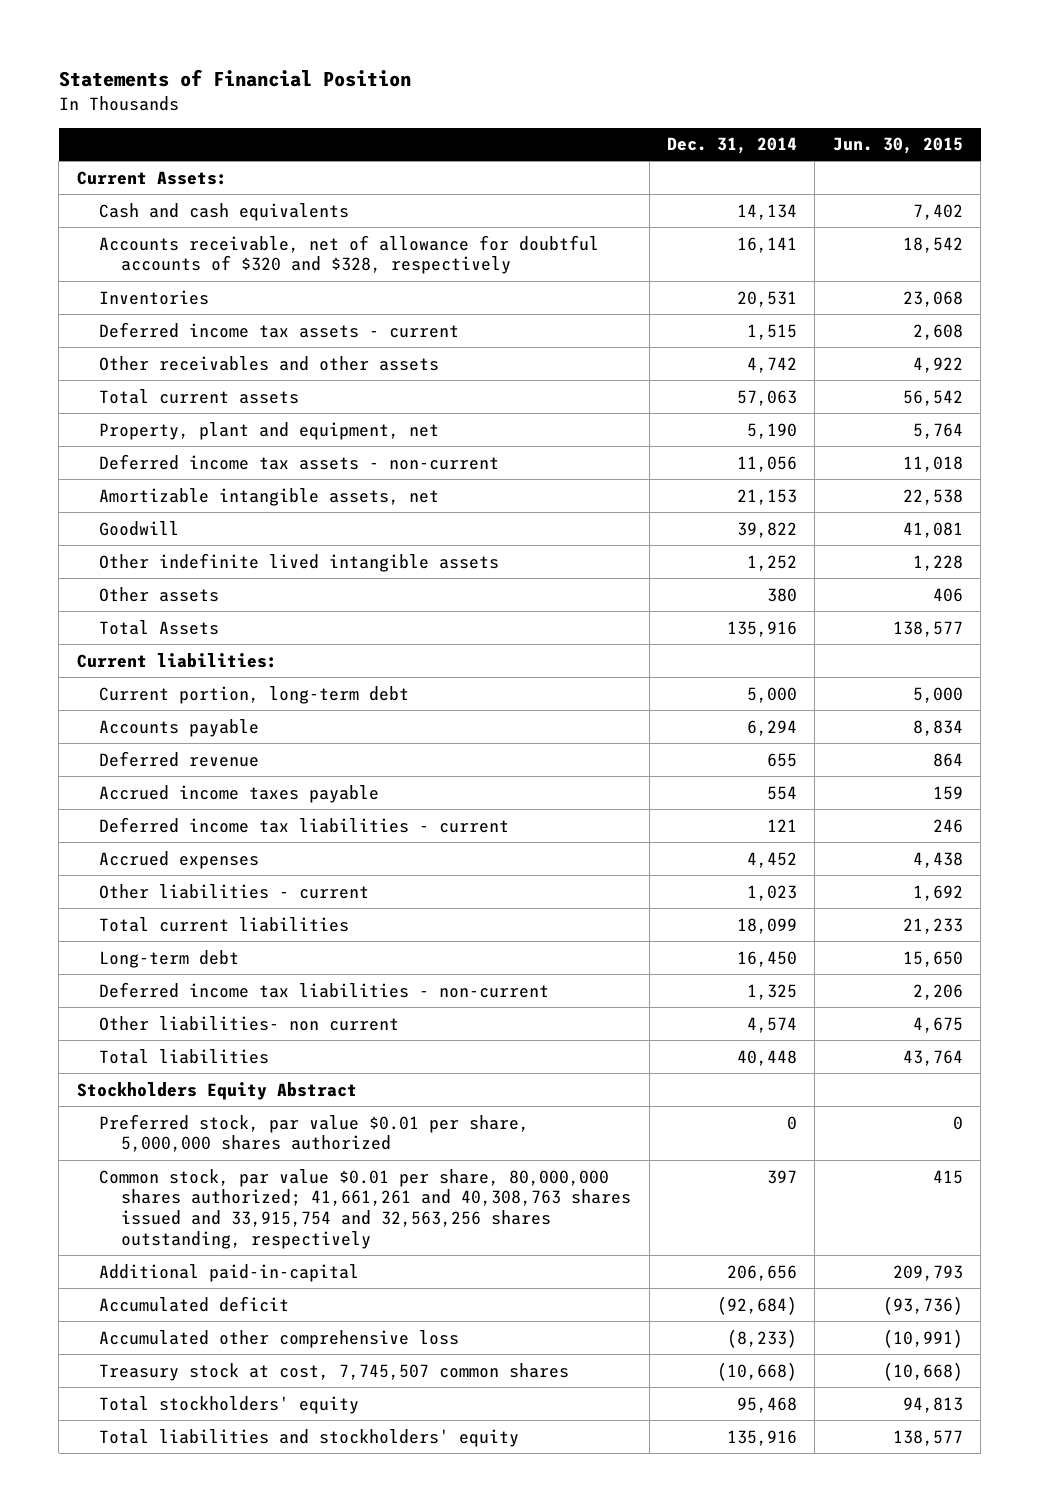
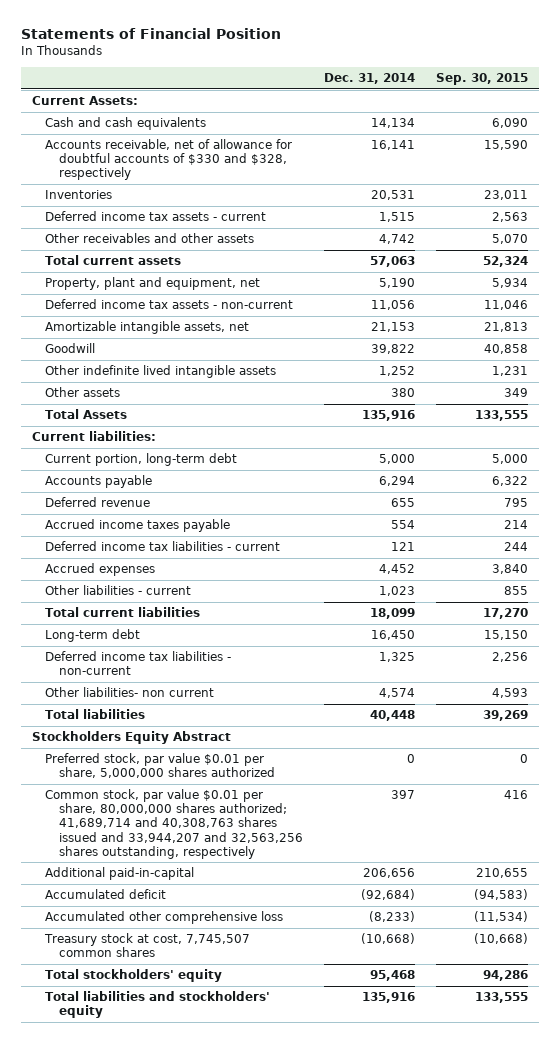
- | Dec. 31, 2014 | Jun. 30, 2015
+ | Dec. 31, 2014 | Sep. 30, 2015
- Accounts receivable, net of allowance for doubtful accounts of $320 and $328, respectively | 16,141 | 18,542
+ Accounts receivable, net of allowance for doubtful accounts of $330 and $328, respectively | 16,141 | 15,590
- Common stock, par value $0.01 per share, 80,000,000 shares authorized; 41,661,261 and 40,308,763 shares issued and 33,915,754 and 32,563,256 shares outstanding, respectively | 397 | 415
+ Common stock, par value $0.01 per share, 80,000,000 shares authorized; 41,689,714 and 40,308,763 shares issued and 33,944,207 and 32,563,256 shares outstanding, respectively | 397 | 416

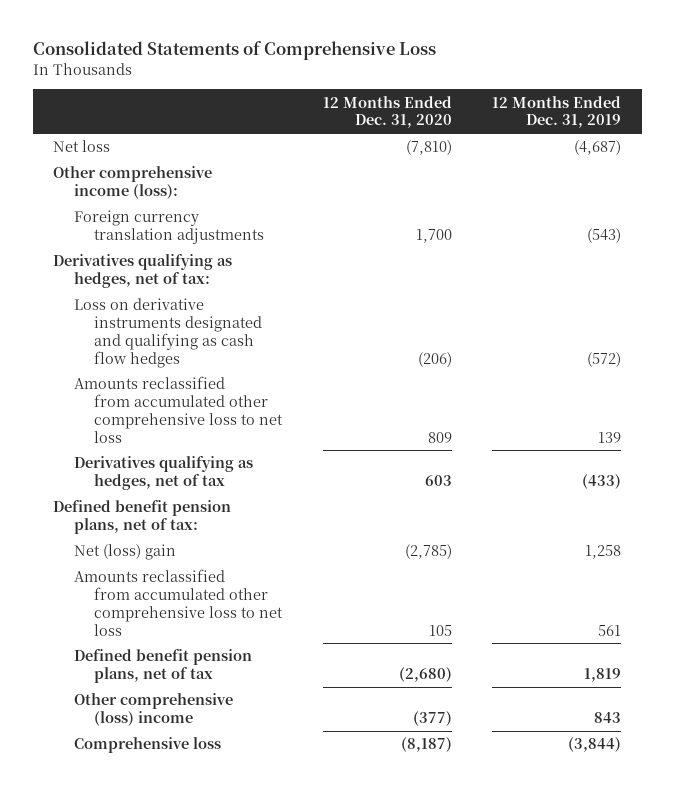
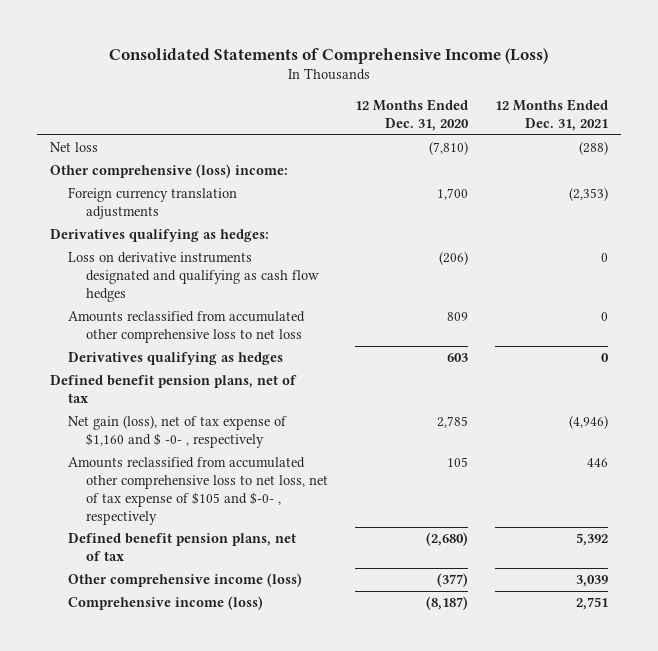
- Consolidated Statements of Comprehensive Loss
+ Consolidated Statements of Comprehensive Income (Loss)
- | 12 Months Ended Dec. 31, 2020 | 12 Months Ended Dec. 31, 2019
+ | 12 Months Ended Dec. 31, 2020 | 12 Months Ended Dec. 31, 2021
- Other comprehensive income (loss):
+ Other comprehensive (loss) income:
- Derivatives qualifying as hedges, net of tax:
+ Derivatives qualifying as hedges:
- Derivatives qualifying as hedges, net of tax | 603 | (433)
- Defined benefit pension plans, net of tax:
- Net (loss) gain | (2,785) | 1,258
- Amounts reclassified from accumulated other comprehensive loss to net loss | 105 | 561
+ Derivatives qualifying as hedges | 603 | 0
+ Defined benefit pension plans, net of tax
+ Net gain (loss), net of tax expense of $1,160 and $ -0- , respectively | 2,785 | (4,946)
+ Amounts reclassified from accumulated other comprehensive loss to net loss, net of tax expense of $105 and $-0- , respectively | 105 | 446
- Other comprehensive (loss) income | (377) | 843
- Comprehensive loss | (8,187) | (3,844)
+ Other comprehensive income (loss) | (377) | 3,039
+ Comprehensive income (loss) | (8,187) | 2,751

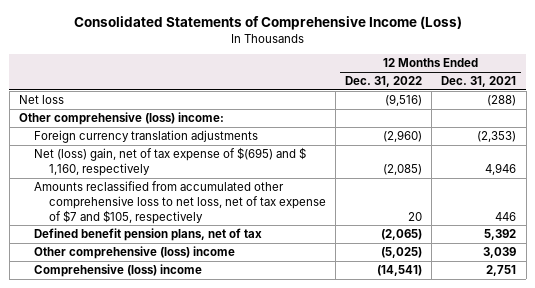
- | 12 Months Ended Dec. 31, 2020 | 12 Months Ended Dec. 31, 2021
+ | 12 Months Ended Dec. 31, 2022 | 12 Months Ended Dec. 31, 2021
- Derivatives qualifying as hedges:
- Loss on derivative instruments designated and qualifying as cash flow hedges | (206) | 0
- Amounts reclassified from accumulated other comprehensive loss to net loss | 809 | 0
- Derivatives qualifying as hedges | 603 | 0
- Defined benefit pension plans, net of tax
- Net gain (loss), net of tax expense of $1,160 and $ -0- , respectively | 2,785 | (4,946)
- Amounts reclassified from accumulated other comprehensive loss to net loss, net of tax expense of $105 and $-0- , respectively | 105 | 446
+ Net (loss) gain, net of tax expense of $(695) and $ 1,160, respectively | (2,085) | 4,946
+ Amounts reclassified from accumulated other comprehensive loss to net loss, net of tax expense of $7 and $105, respectively | 20 | 446
- Other comprehensive income (loss) | (377) | 3,039
- Comprehensive income (loss) | (8,187) | 2,751
+ Other comprehensive (loss) income | (5,025) | 3,039
+ Comprehensive (loss) income | (14,541) | 2,751

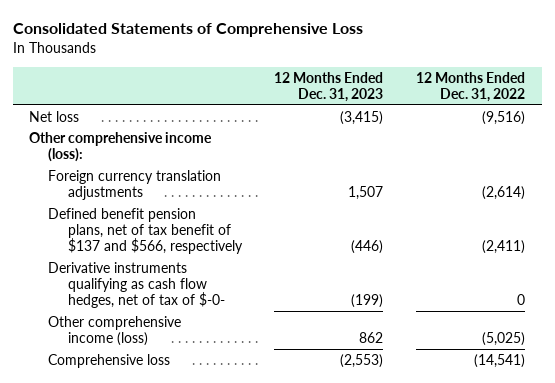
- Consolidated Statements of Comprehensive Income (Loss)
+ Consolidated Statements of Comprehensive Loss
- | 12 Months Ended Dec. 31, 2022 | 12 Months Ended Dec. 31, 2021
+ | 12 Months Ended Dec. 31, 2023 | 12 Months Ended Dec. 31, 2022
- Other comprehensive (loss) income:
- Foreign currency translation adjustments | (2,960) | (2,353)
- Net (loss) gain, net of tax expense of $(695) and $ 1,160, respectively | (2,085) | 4,946
- Amounts reclassified from accumulated other comprehensive loss to net loss, net of tax expense of $7 and $105, respectively | 20 | 446
- Defined benefit pension plans, net of tax | (2,065) | 5,392
- Other comprehensive (loss) income | (5,025) | 3,039
- Comprehensive (loss) income | (14,541) | 2,751
+ Other comprehensive income (loss):
+ Foreign currency translation adjustments | 1,507 | (2,614)
+ Defined benefit pension plans, net of tax benefit of $137 and $566, respectively | (446) | (2,411)
+ Derivative instruments qualifying as cash flow hedges, net of tax of $-0- | (199) | 0
+ Other comprehensive income (loss) | 862 | (5,025)
+ Comprehensive loss | (2,553) | (14,541)

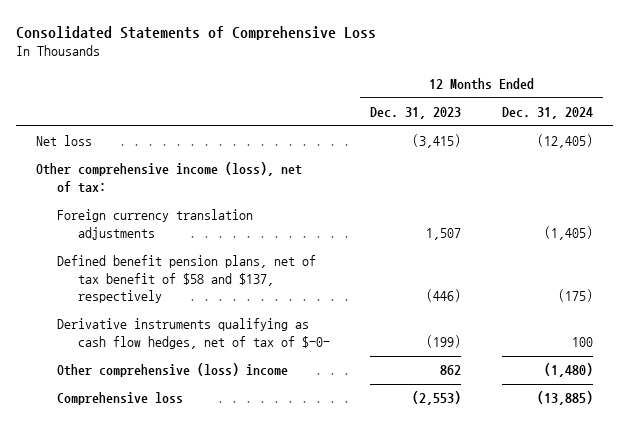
- | 12 Months Ended Dec. 31, 2023 | 12 Months Ended Dec. 31, 2022
+ | 12 Months Ended Dec. 31, 2023 | 12 Months Ended Dec. 31, 2024
- Other comprehensive income (loss):
+ Other comprehensive income (loss), net of tax:
- Defined benefit pension plans, net of tax benefit of $137 and $566, respectively | (446) | (2,411)
+ Defined benefit pension plans, net of tax benefit of $58 and $137, respectively | (446) | (175)
- Other comprehensive income (loss) | 862 | (5,025)
+ Other comprehensive (loss) income | 862 | (1,480)

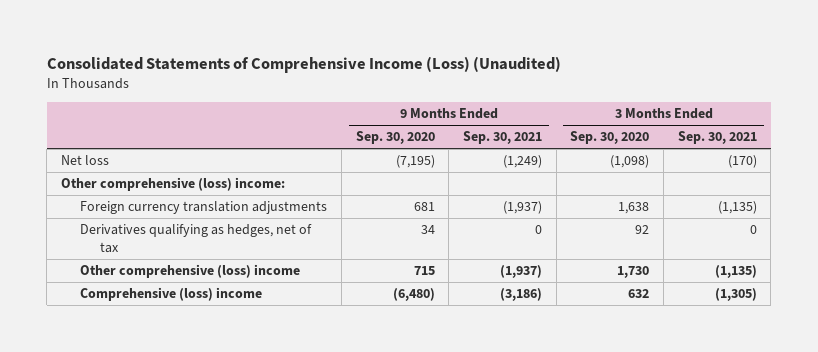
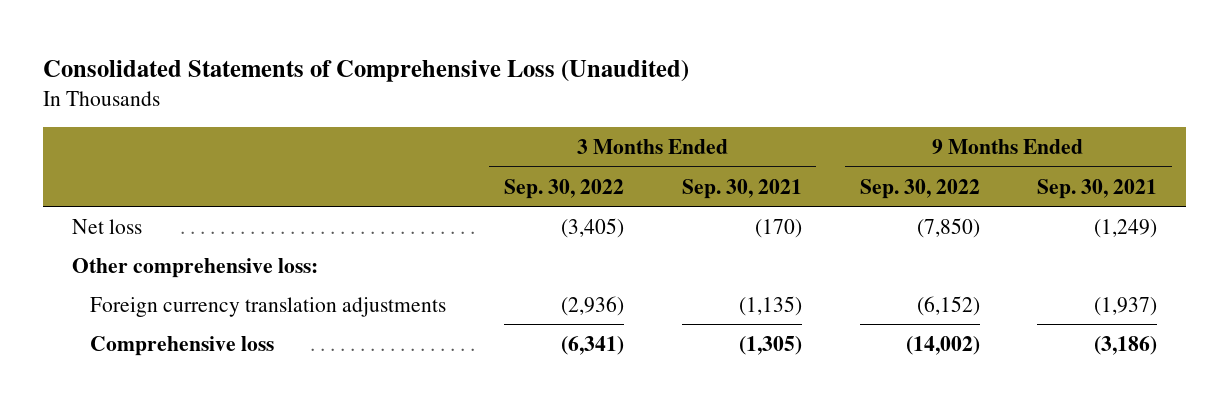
- Consolidated Statements of Comprehensive Income (Loss) (Unaudited)
+ Consolidated Statements of Comprehensive Loss (Unaudited)
- | 9 Months Ended Sep. 30, 2020 | 9 Months Ended Sep. 30, 2021 | 3 Months Ended Sep. 30, 2020 | 3 Months Ended Sep. 30, 2021
+ | 3 Months Ended Sep. 30, 2022 | 3 Months Ended Sep. 30, 2021 | 9 Months Ended Sep. 30, 2022 | 9 Months Ended Sep. 30, 2021
- Other comprehensive (loss) income:
+ Other comprehensive loss:
- Derivatives qualifying as hedges, net of tax | 34 | 0 | 92 | 0
- Other comprehensive (loss) income | 715 | (1,937) | 1,730 | (1,135)
- Comprehensive (loss) income | (6,480) | (3,186) | 632 | (1,305)
+ Comprehensive loss | (6,341) | (1,305) | (14,002) | (3,186)

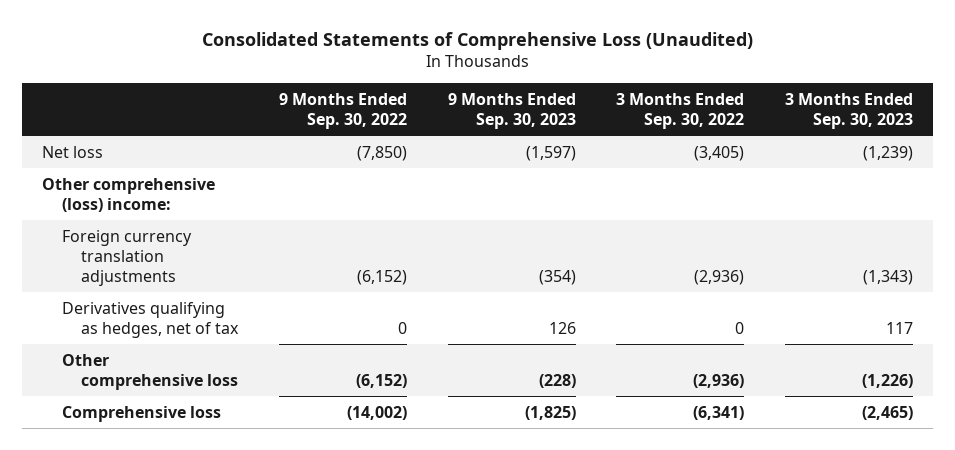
- | 3 Months Ended Sep. 30, 2022 | 3 Months Ended Sep. 30, 2021 | 9 Months Ended Sep. 30, 2022 | 9 Months Ended Sep. 30, 2021
+ | 9 Months Ended Sep. 30, 2022 | 9 Months Ended Sep. 30, 2023 | 3 Months Ended Sep. 30, 2022 | 3 Months Ended Sep. 30, 2023
- Other comprehensive loss:
+ Other comprehensive (loss) income:
+ Derivatives qualifying as hedges, net of tax | 0 | 126 | 0 | 117
+ Other comprehensive loss | (6,152) | (228) | (2,936) | (1,226)

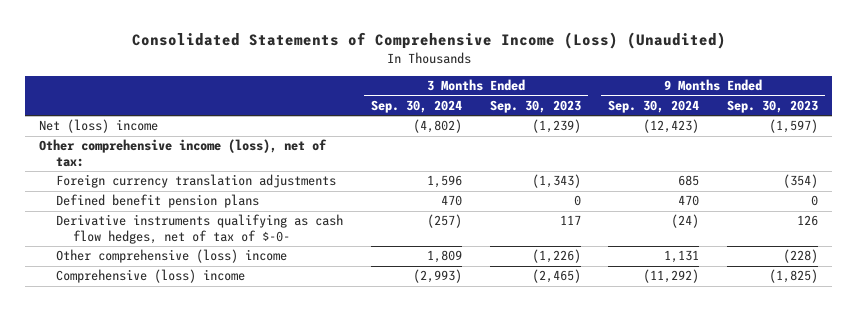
- Consolidated Statements of Comprehensive Loss (Unaudited)
+ Consolidated Statements of Comprehensive Income (Loss) (Unaudited)
- | 9 Months Ended Sep. 30, 2022 | 9 Months Ended Sep. 30, 2023 | 3 Months Ended Sep. 30, 2022 | 3 Months Ended Sep. 30, 2023
+ | 3 Months Ended Sep. 30, 2024 | 3 Months Ended Sep. 30, 2023 | 9 Months Ended Sep. 30, 2024 | 9 Months Ended Sep. 30, 2023
- Net loss | (7,850) | (1,597) | (3,405) | (1,239)
- Other comprehensive (loss) income:
+ Net (loss) income | (4,802) | (1,239) | (12,423) | (1,597)
+ Other comprehensive income (loss), net of tax:
- Derivatives qualifying as hedges, net of tax | 0 | 126 | 0 | 117
- Other comprehensive loss | (6,152) | (228) | (2,936) | (1,226)
- Comprehensive loss | (14,002) | (1,825) | (6,341) | (2,465)
+ Defined benefit pension plans | 470 | 0 | 470 | 0
+ Derivative instruments qualifying as cash flow hedges, net of tax of $-0- | (257) | 117 | (24) | 126
+ Other comprehensive (loss) income | 1,809 | (1,226) | 1,131 | (228)
+ Comprehensive (loss) income | (2,993) | (2,465) | (11,292) | (1,825)

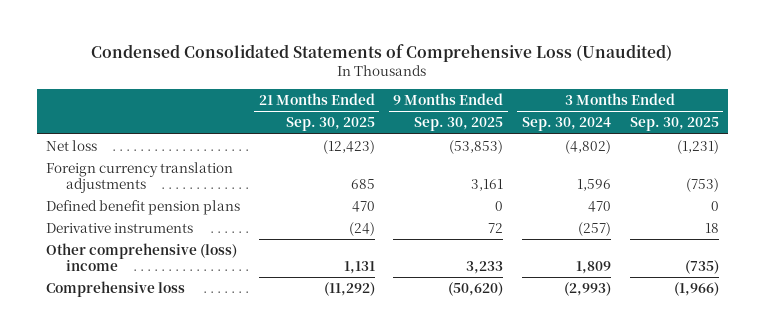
- Consolidated Statements of Comprehensive Income (Loss) (Unaudited)
+ Condensed Consolidated Statements of Comprehensive Loss (Unaudited)
- | 3 Months Ended Sep. 30, 2024 | 3 Months Ended Sep. 30, 2023 | 9 Months Ended Sep. 30, 2024 | 9 Months Ended Sep. 30, 2023
+ | 21 Months Ended Sep. 30, 2025 | 9 Months Ended Sep. 30, 2025 | 3 Months Ended Sep. 30, 2024 | 3 Months Ended Sep. 30, 2025
- Net (loss) income | (4,802) | (1,239) | (12,423) | (1,597)
- Other comprehensive income (loss), net of tax:
+ Net loss | (12,423) | (53,853) | (4,802) | (1,231)
- Derivative instruments qualifying as cash flow hedges, net of tax of $-0- | (257) | 117 | (24) | 126
+ Derivative instruments | (24) | 72 | (257) | 18
- Comprehensive (loss) income | (2,993) | (2,465) | (11,292) | (1,825)
+ Comprehensive loss | (11,292) | (50,620) | (2,993) | (1,966)

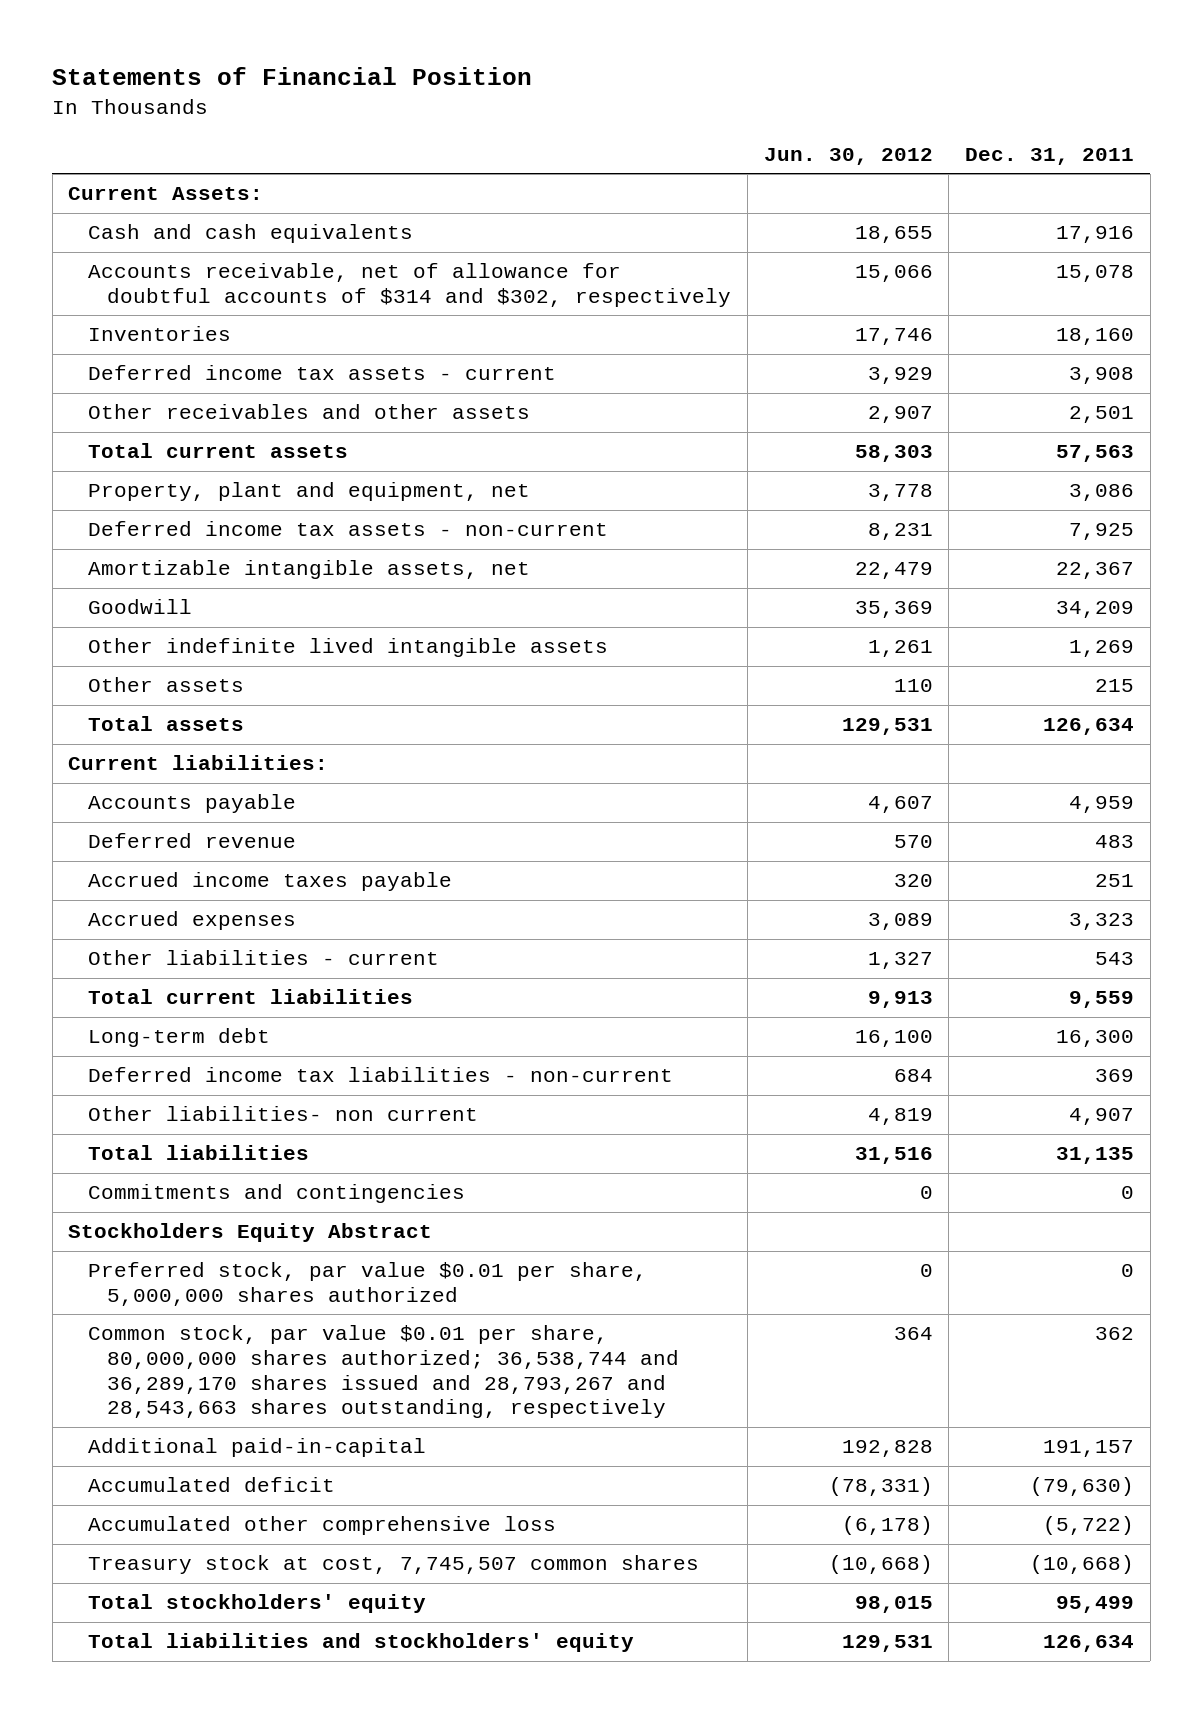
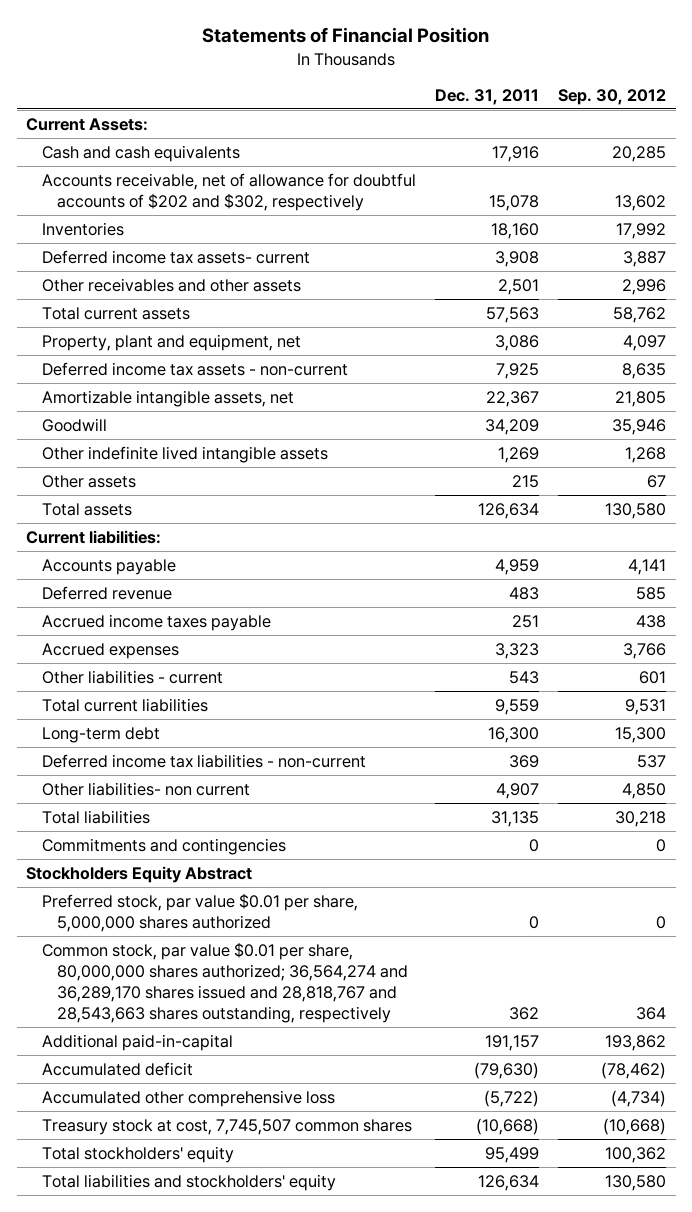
- | Jun. 30, 2012 | Dec. 31, 2011
+ | Dec. 31, 2011 | Sep. 30, 2012
- Accounts receivable, net of allowance for doubtful accounts of $314 and $302, respectively | 15,066 | 15,078
+ Accounts receivable, net of allowance for doubtful accounts of $202 and $302, respectively | 15,078 | 13,602
- Deferred income tax assets - current | 3,929 | 3,908
+ Deferred income tax assets- current | 3,908 | 3,887
- Common stock, par value $0.01 per share, 80,000,000 shares authorized; 36,538,744 and 36,289,170 shares issued and 28,793,267 and 28,543,663 shares outstanding, respectively | 364 | 362
+ Common stock, par value $0.01 per share, 80,000,000 shares authorized; 36,564,274 and 36,289,170 shares issued and 28,818,767 and 28,543,663 shares outstanding, respectively | 362 | 364

